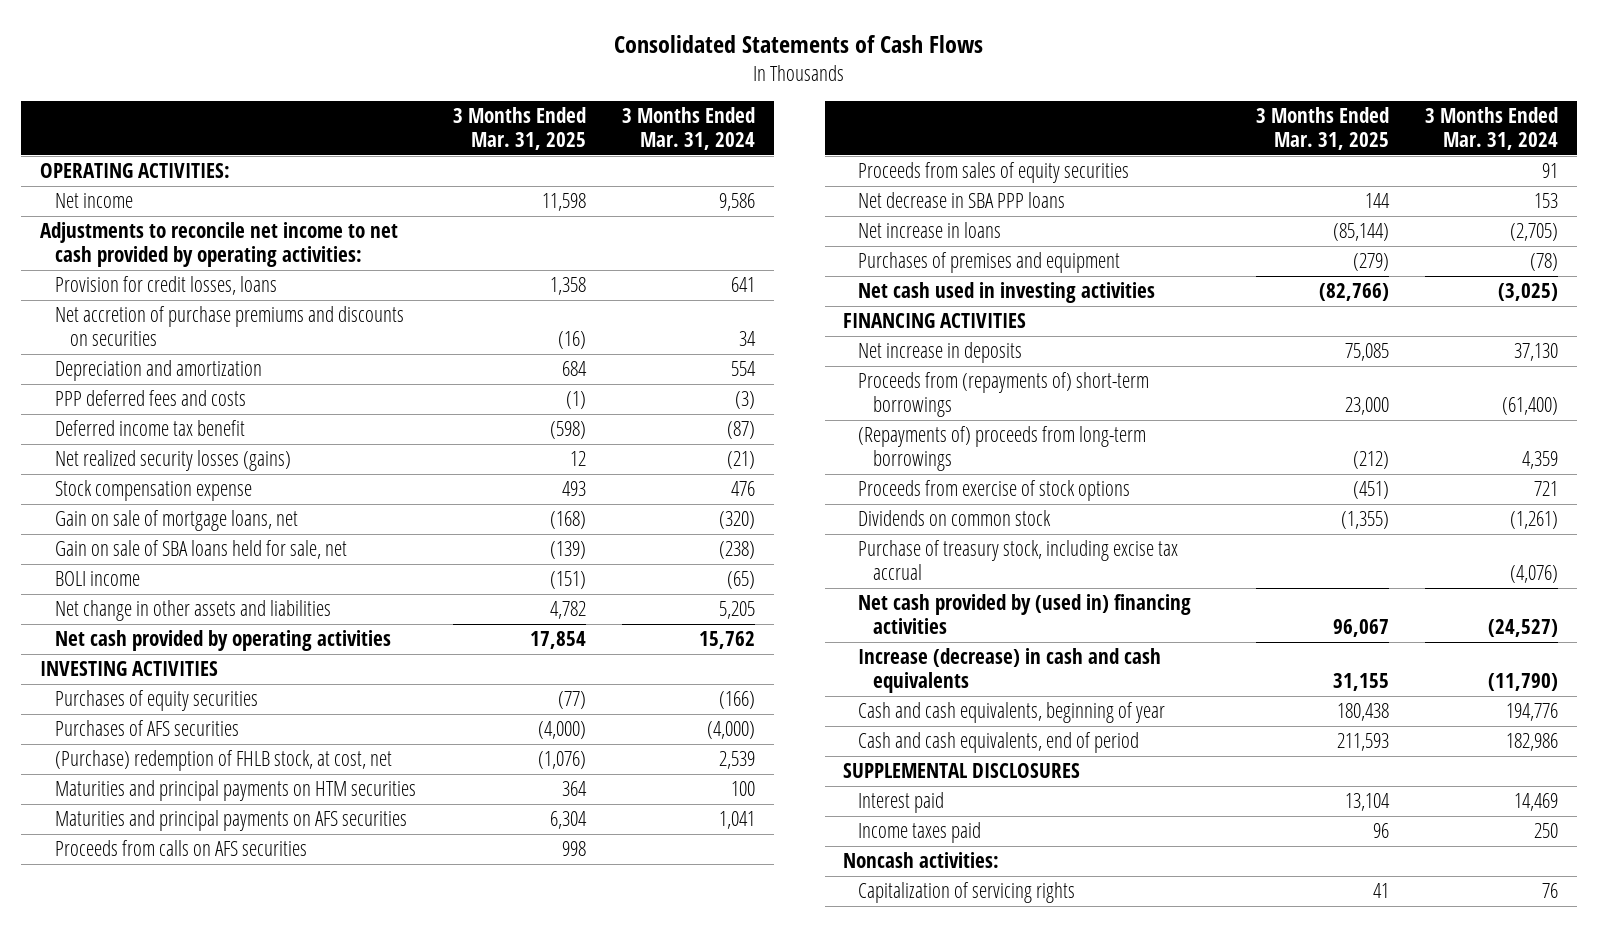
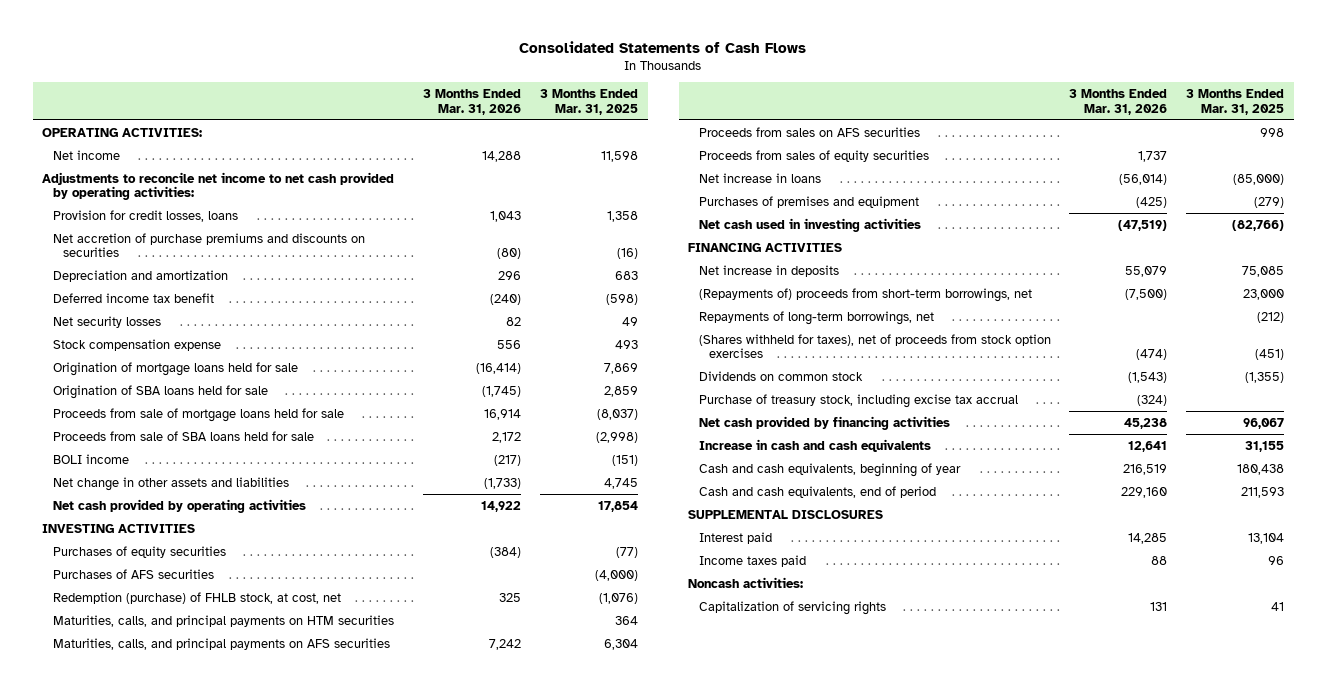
- | 3 Months Ended Mar. 31, 2025 | 3 Months Ended Mar. 31, 2024
+ | 3 Months Ended Mar. 31, 2026 | 3 Months Ended Mar. 31, 2025
- Depreciation and amortization | 684 | 554
- PPP deferred fees and costs | (1) | (3)
+ Depreciation and amortization | 296 | 683
- Net realized security losses (gains) | 12 | (21)
+ Net security losses | 82 | 49
- Gain on sale of mortgage loans, net | (168) | (320)
- Gain on sale of SBA loans held for sale, net | (139) | (238)
+ Origination of mortgage loans held for sale | (16,414) | 7,869
+ Origination of SBA loans held for sale | (1,745) | 2,859
+ Proceeds from sale of mortgage loans held for sale | 16,914 | (8,037)
+ Proceeds from sale of SBA loans held for sale | 2,172 | (2,998)
- Net change in other assets and liabilities | 4,782 | 5,205
+ Net change in other assets and liabilities | (1,733) | 4,745
- (Purchase) redemption of FHLB stock, at cost, net | (1,076) | 2,539
- Maturities and principal payments on HTM securities | 364 | 100
- Maturities and principal payments on AFS securities | 6,304 | 1,041
- Proceeds from calls on AFS securities | 998 |
+ Redemption (purchase) of FHLB stock, at cost, net | 325 | (1,076)
+ Maturities, calls, and principal payments on HTM securities | | 364
+ Maturities, calls, and principal payments on AFS securities | 7,242 | 6,304
+ Proceeds from sales on AFS securities | | 998
- Net decrease in SBA PPP loans | 144 | 153
- Net increase in loans | (85,144) | (2,705)
+ Net increase in loans | (56,014) | (85,000)
- Proceeds from (repayments of) short-term borrowings | 23,000 | (61,400)
- (Repayments of) proceeds from long-term borrowings | (212) | 4,359
- Proceeds from exercise of stock options | (451) | 721
+ (Repayments of) proceeds from short-term borrowings, net | (7,500) | 23,000
+ Repayments of long-term borrowings, net | | (212)
+ (Shares withheld for taxes), net of proceeds from stock option exercises | (474) | (451)
- Net cash provided by (used in) financing activities | 96,067 | (24,527)
- Increase (decrease) in cash and cash equivalents | 31,155 | (11,790)
+ Net cash provided by financing activities | 45,238 | 96,067
+ Increase in cash and cash equivalents | 12,641 | 31,155

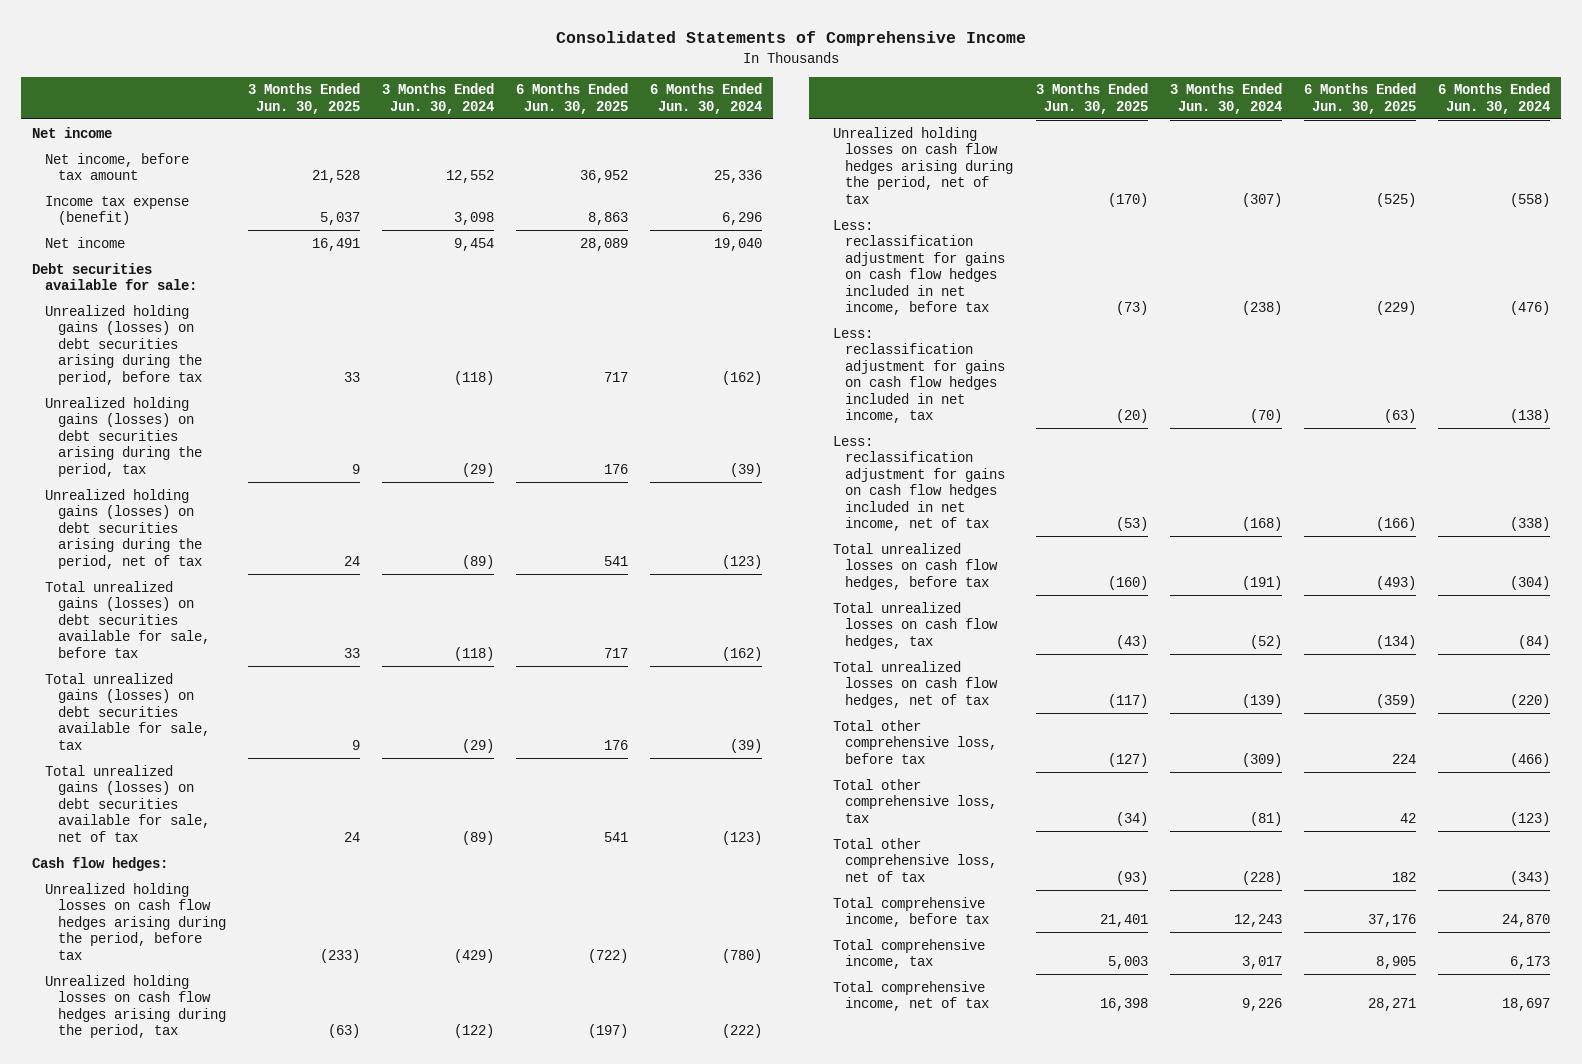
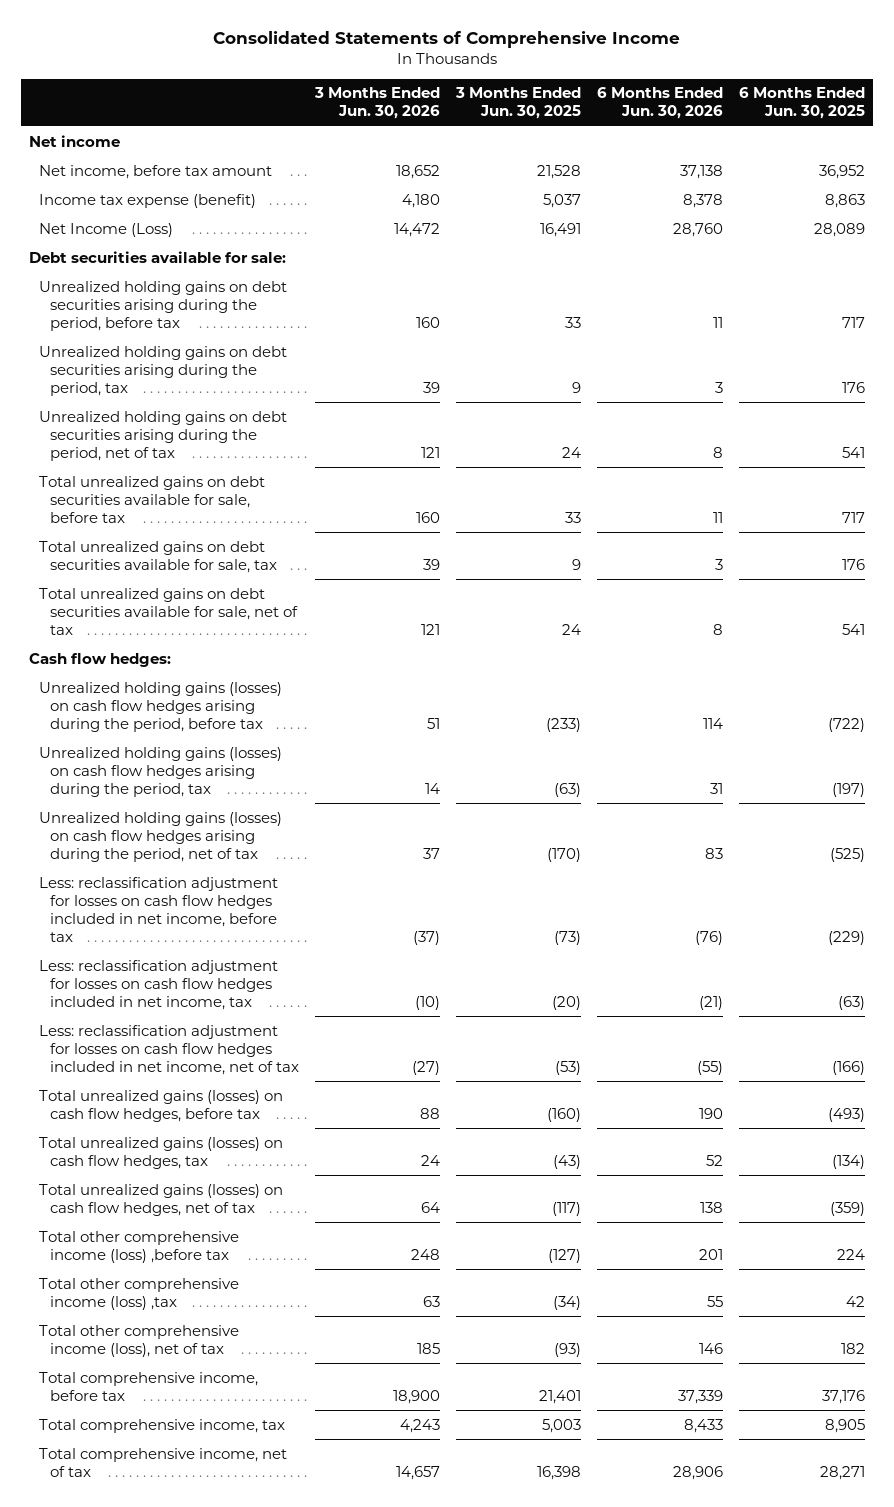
- | 3 Months Ended Jun. 30, 2025 | 3 Months Ended Jun. 30, 2024 | 6 Months Ended Jun. 30, 2025 | 6 Months Ended Jun. 30, 2024
+ | 3 Months Ended Jun. 30, 2026 | 3 Months Ended Jun. 30, 2025 | 6 Months Ended Jun. 30, 2026 | 6 Months Ended Jun. 30, 2025
- Net income | 16,491 | 9,454 | 28,089 | 19,040
+ Net Income (Loss) | 14,472 | 16,491 | 28,760 | 28,089
- Unrealized holding gains (losses) on debt securities arising during the period, before tax | 33 | (118) | 717 | (162)
- Unrealized holding gains (losses) on debt securities arising during the period, tax | 9 | (29) | 176 | (39)
- Unrealized holding gains (losses) on debt securities arising during the period, net of tax | 24 | (89) | 541 | (123)
- Total unrealized gains (losses) on debt securities available for sale, before tax | 33 | (118) | 717 | (162)
- Total unrealized gains (losses) on debt securities available for sale, tax | 9 | (29) | 176 | (39)
- Total unrealized gains (losses) on debt securities available for sale, net of tax | 24 | (89) | 541 | (123)
+ Unrealized holding gains on debt securities arising during the period, before tax | 160 | 33 | 11 | 717
+ Unrealized holding gains on debt securities arising during the period, tax | 39 | 9 | 3 | 176
+ Unrealized holding gains on debt securities arising during the period, net of tax | 121 | 24 | 8 | 541
+ Total unrealized gains on debt securities available for sale, before tax | 160 | 33 | 11 | 717
+ Total unrealized gains on debt securities available for sale, tax | 39 | 9 | 3 | 176
+ Total unrealized gains on debt securities available for sale, net of tax | 121 | 24 | 8 | 541
- Unrealized holding losses on cash flow hedges arising during the period, before tax | (233) | (429) | (722) | (780)
- Unrealized holding losses on cash flow hedges arising during the period, tax | (63) | (122) | (197) | (222)
- Unrealized holding losses on cash flow hedges arising during the period, net of tax | (170) | (307) | (525) | (558)
- Less: reclassification adjustment for gains on cash flow hedges included in net income, before tax | (73) | (238) | (229) | (476)
- Less: reclassification adjustment for gains on cash flow hedges included in net income, tax | (20) | (70) | (63) | (138)
- Less: reclassification adjustment for gains on cash flow hedges included in net income, net of tax | (53) | (168) | (166) | (338)
- Total unrealized losses on cash flow hedges, before tax | (160) | (191) | (493) | (304)
- Total unrealized losses on cash flow hedges, tax | (43) | (52) | (134) | (84)
- Total unrealized losses on cash flow hedges, net of tax | (117) | (139) | (359) | (220)
- Total other comprehensive loss, before tax | (127) | (309) | 224 | (466)
- Total other comprehensive loss, tax | (34) | (81) | 42 | (123)
- Total other comprehensive loss, net of tax | (93) | (228) | 182 | (343)
+ Unrealized holding gains (losses) on cash flow hedges arising during the period, before tax | 51 | (233) | 114 | (722)
+ Unrealized holding gains (losses) on cash flow hedges arising during the period, tax | 14 | (63) | 31 | (197)
+ Unrealized holding gains (losses) on cash flow hedges arising during the period, net of tax | 37 | (170) | 83 | (525)
+ Less: reclassification adjustment for losses on cash flow hedges included in net income, before tax | (37) | (73) | (76) | (229)
+ Less: reclassification adjustment for losses on cash flow hedges included in net income, tax | (10) | (20) | (21) | (63)
+ Less: reclassification adjustment for losses on cash flow hedges included in net income, net of tax | (27) | (53) | (55) | (166)
+ Total unrealized gains (losses) on cash flow hedges, before tax | 88 | (160) | 190 | (493)
+ Total unrealized gains (losses) on cash flow hedges, tax | 24 | (43) | 52 | (134)
+ Total unrealized gains (losses) on cash flow hedges, net of tax | 64 | (117) | 138 | (359)
+ Total other comprehensive income (loss) ,before tax | 248 | (127) | 201 | 224
+ Total other comprehensive income (loss) ,tax | 63 | (34) | 55 | 42
+ Total other comprehensive income (loss), net of tax | 185 | (93) | 146 | 182

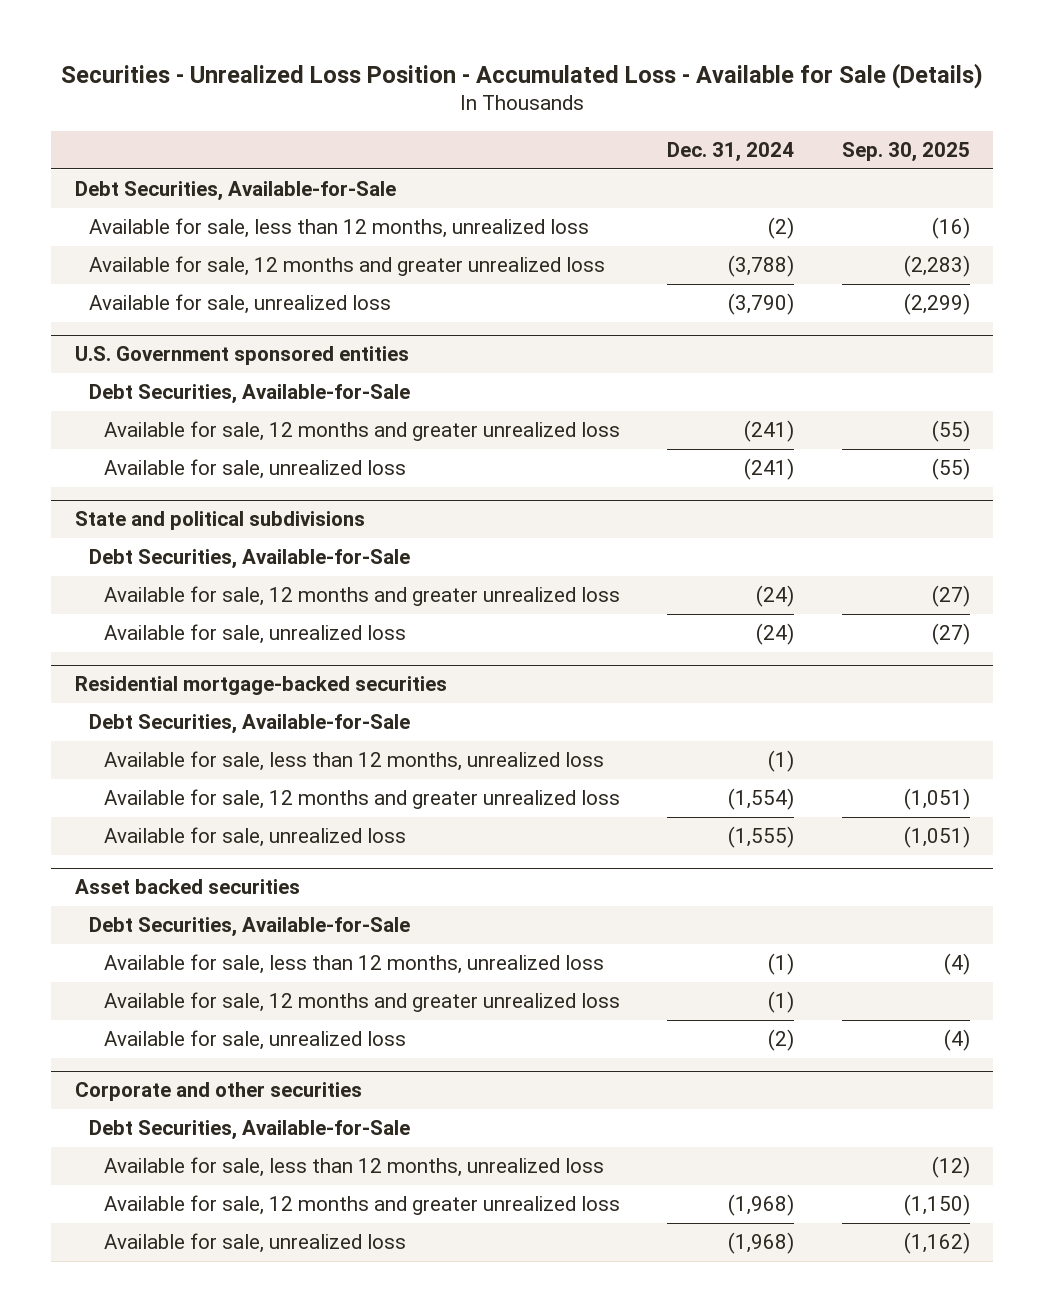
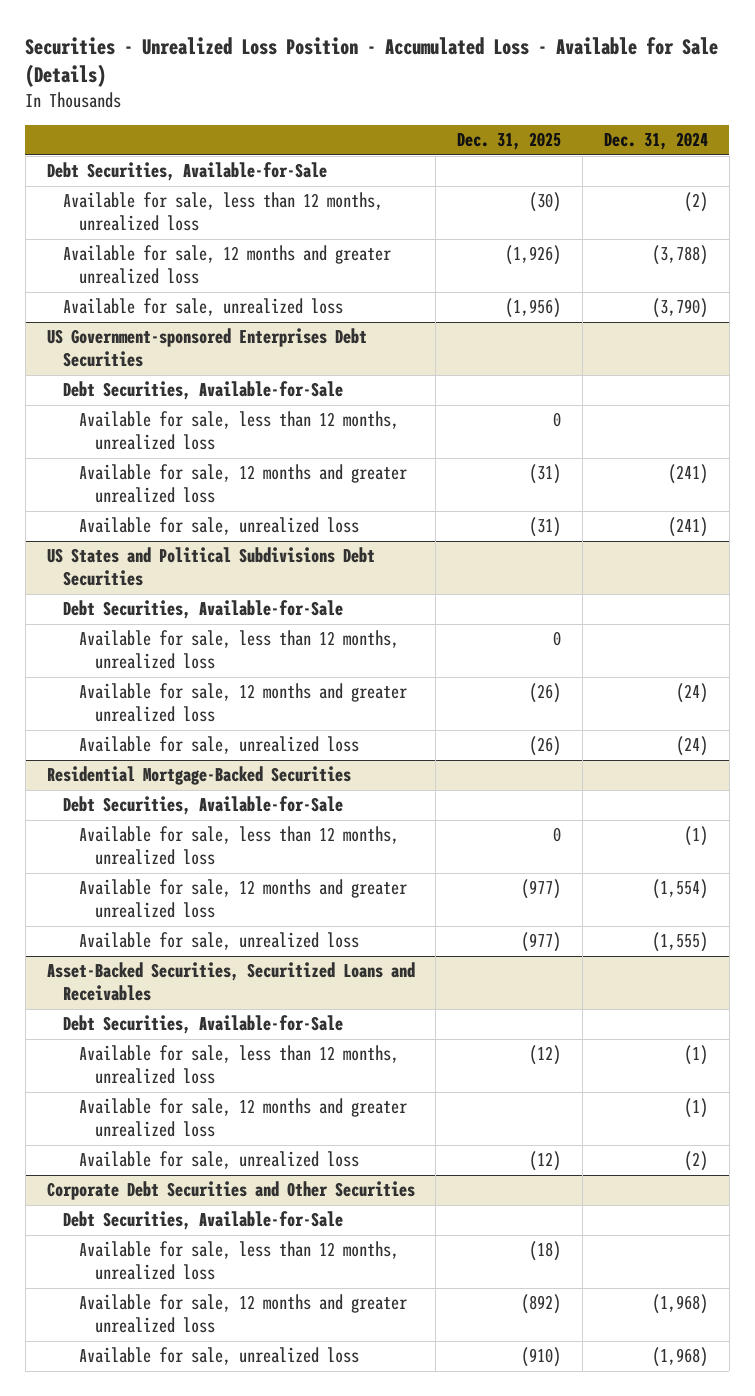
- | Dec. 31, 2024 | Sep. 30, 2025
+ | Dec. 31, 2025 | Dec. 31, 2024
- U.S. Government sponsored entities
+ US Government-sponsored Enterprises Debt Securities
+ Available for sale, less than 12 months, unrealized loss | 0 |
- State and political subdivisions
+ US States and Political Subdivisions Debt Securities
+ Available for sale, less than 12 months, unrealized loss | 0 |
- Residential mortgage-backed securities
+ Residential Mortgage-Backed Securities
- Asset backed securities
+ Asset-Backed Securities, Securitized Loans and Receivables
- Corporate and other securities
+ Corporate Debt Securities and Other Securities

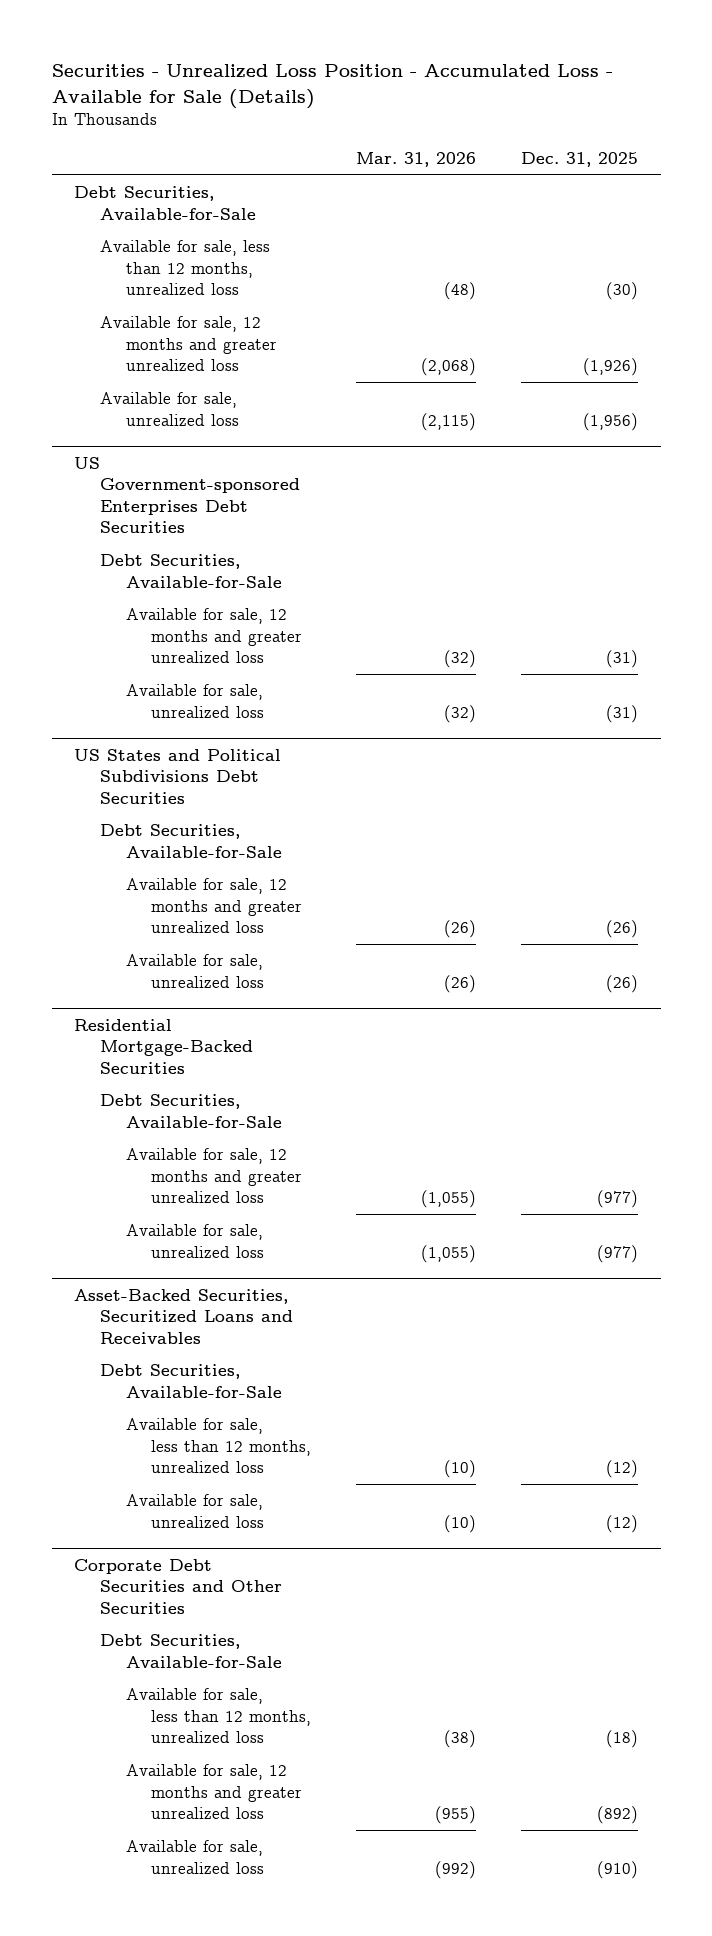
- | Dec. 31, 2025 | Dec. 31, 2024
+ | Mar. 31, 2026 | Dec. 31, 2025
@ US Government-sponsored Enterprises Debt Securities
- Available for sale, less than 12 months, unrealized loss | 0 |
@ US States and Political Subdivisions Debt Securities
- Available for sale, less than 12 months, unrealized loss | 0 |
@ Residential Mortgage-Backed Securities
- Available for sale, less than 12 months, unrealized loss | 0 | (1)
@ Asset-Backed Securities, Securitized Loans and Receivables
- Available for sale, 12 months and greater unrealized loss | | (1)

